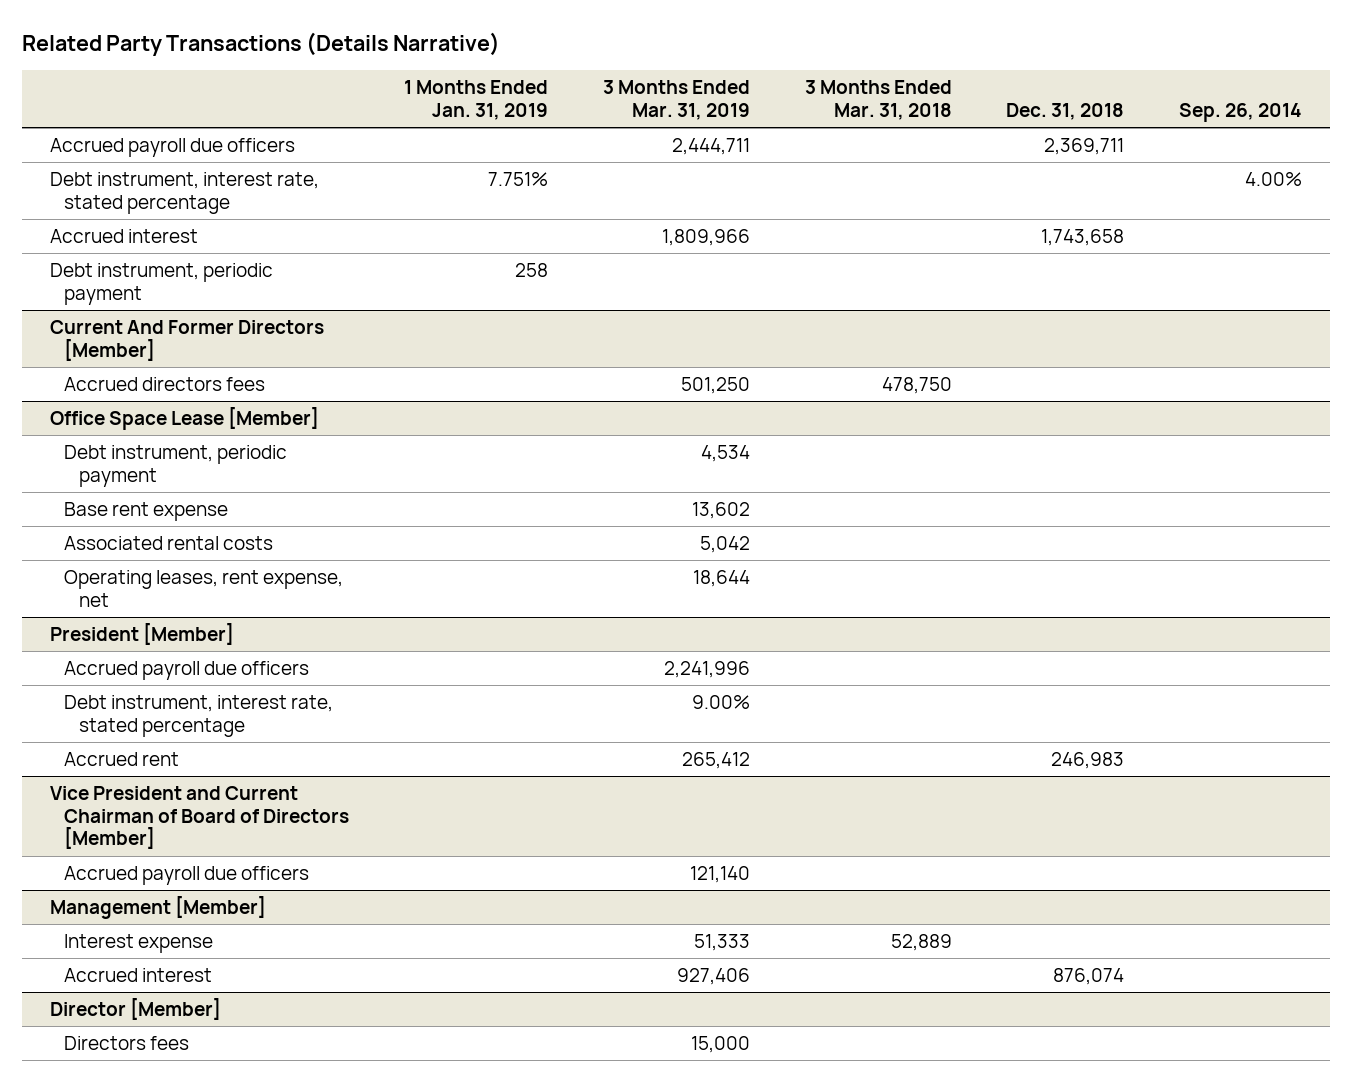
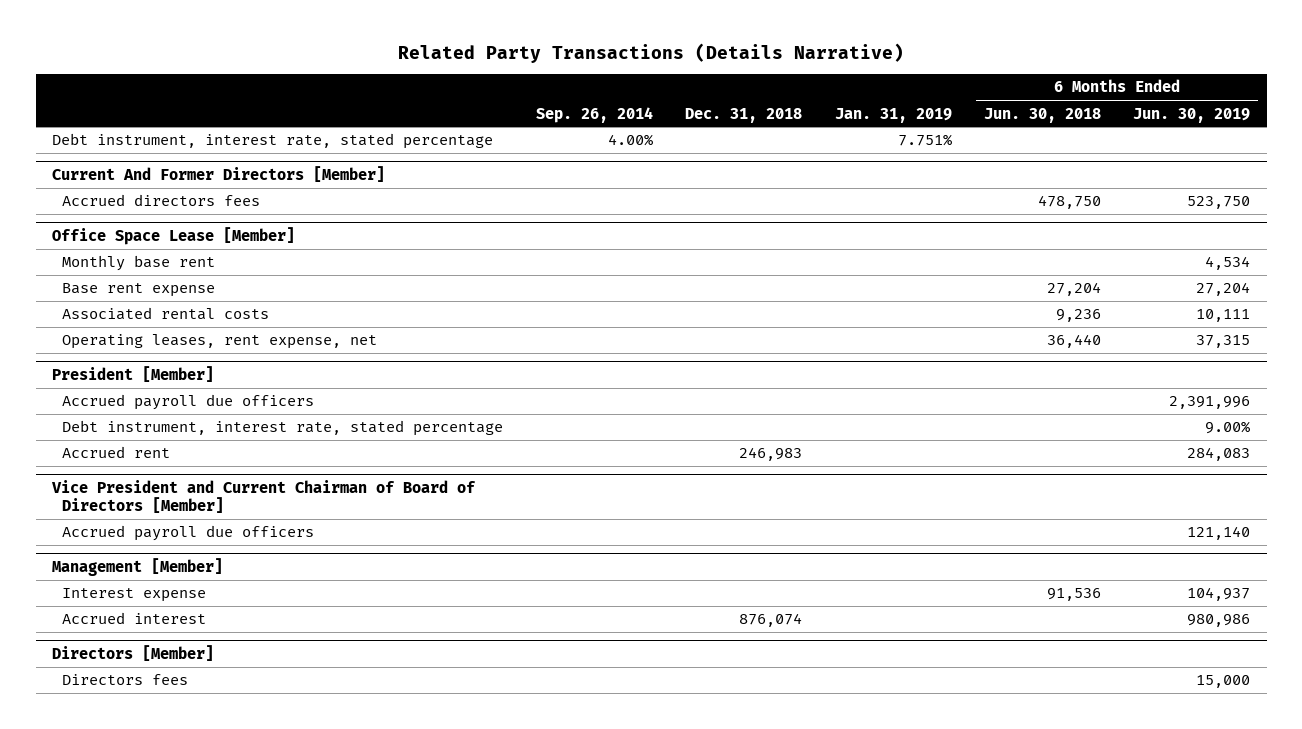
- | 1 Months Ended Jan. 31, 2019 | 3 Months Ended Mar. 31, 2019 | 3 Months Ended Mar. 31, 2018 | Dec. 31, 2018 | Sep. 26, 2014
+ | Sep. 26, 2014 | Dec. 31, 2018 | Jan. 31, 2019 | 6 Months Ended Jun. 30, 2018 | 6 Months Ended Jun. 30, 2019
- Accrued payroll due officers | | 2,444,711 | | 2,369,711 |
- Accrued interest | | 1,809,966 | | 1,743,658 |
- Debt instrument, periodic payment | 258 | | | |
@ Office Space Lease [Member]
- Debt instrument, periodic payment | | 4,534 | | |
+ Monthly base rent | | | | | 4,534
- Director [Member]
+ Directors [Member]

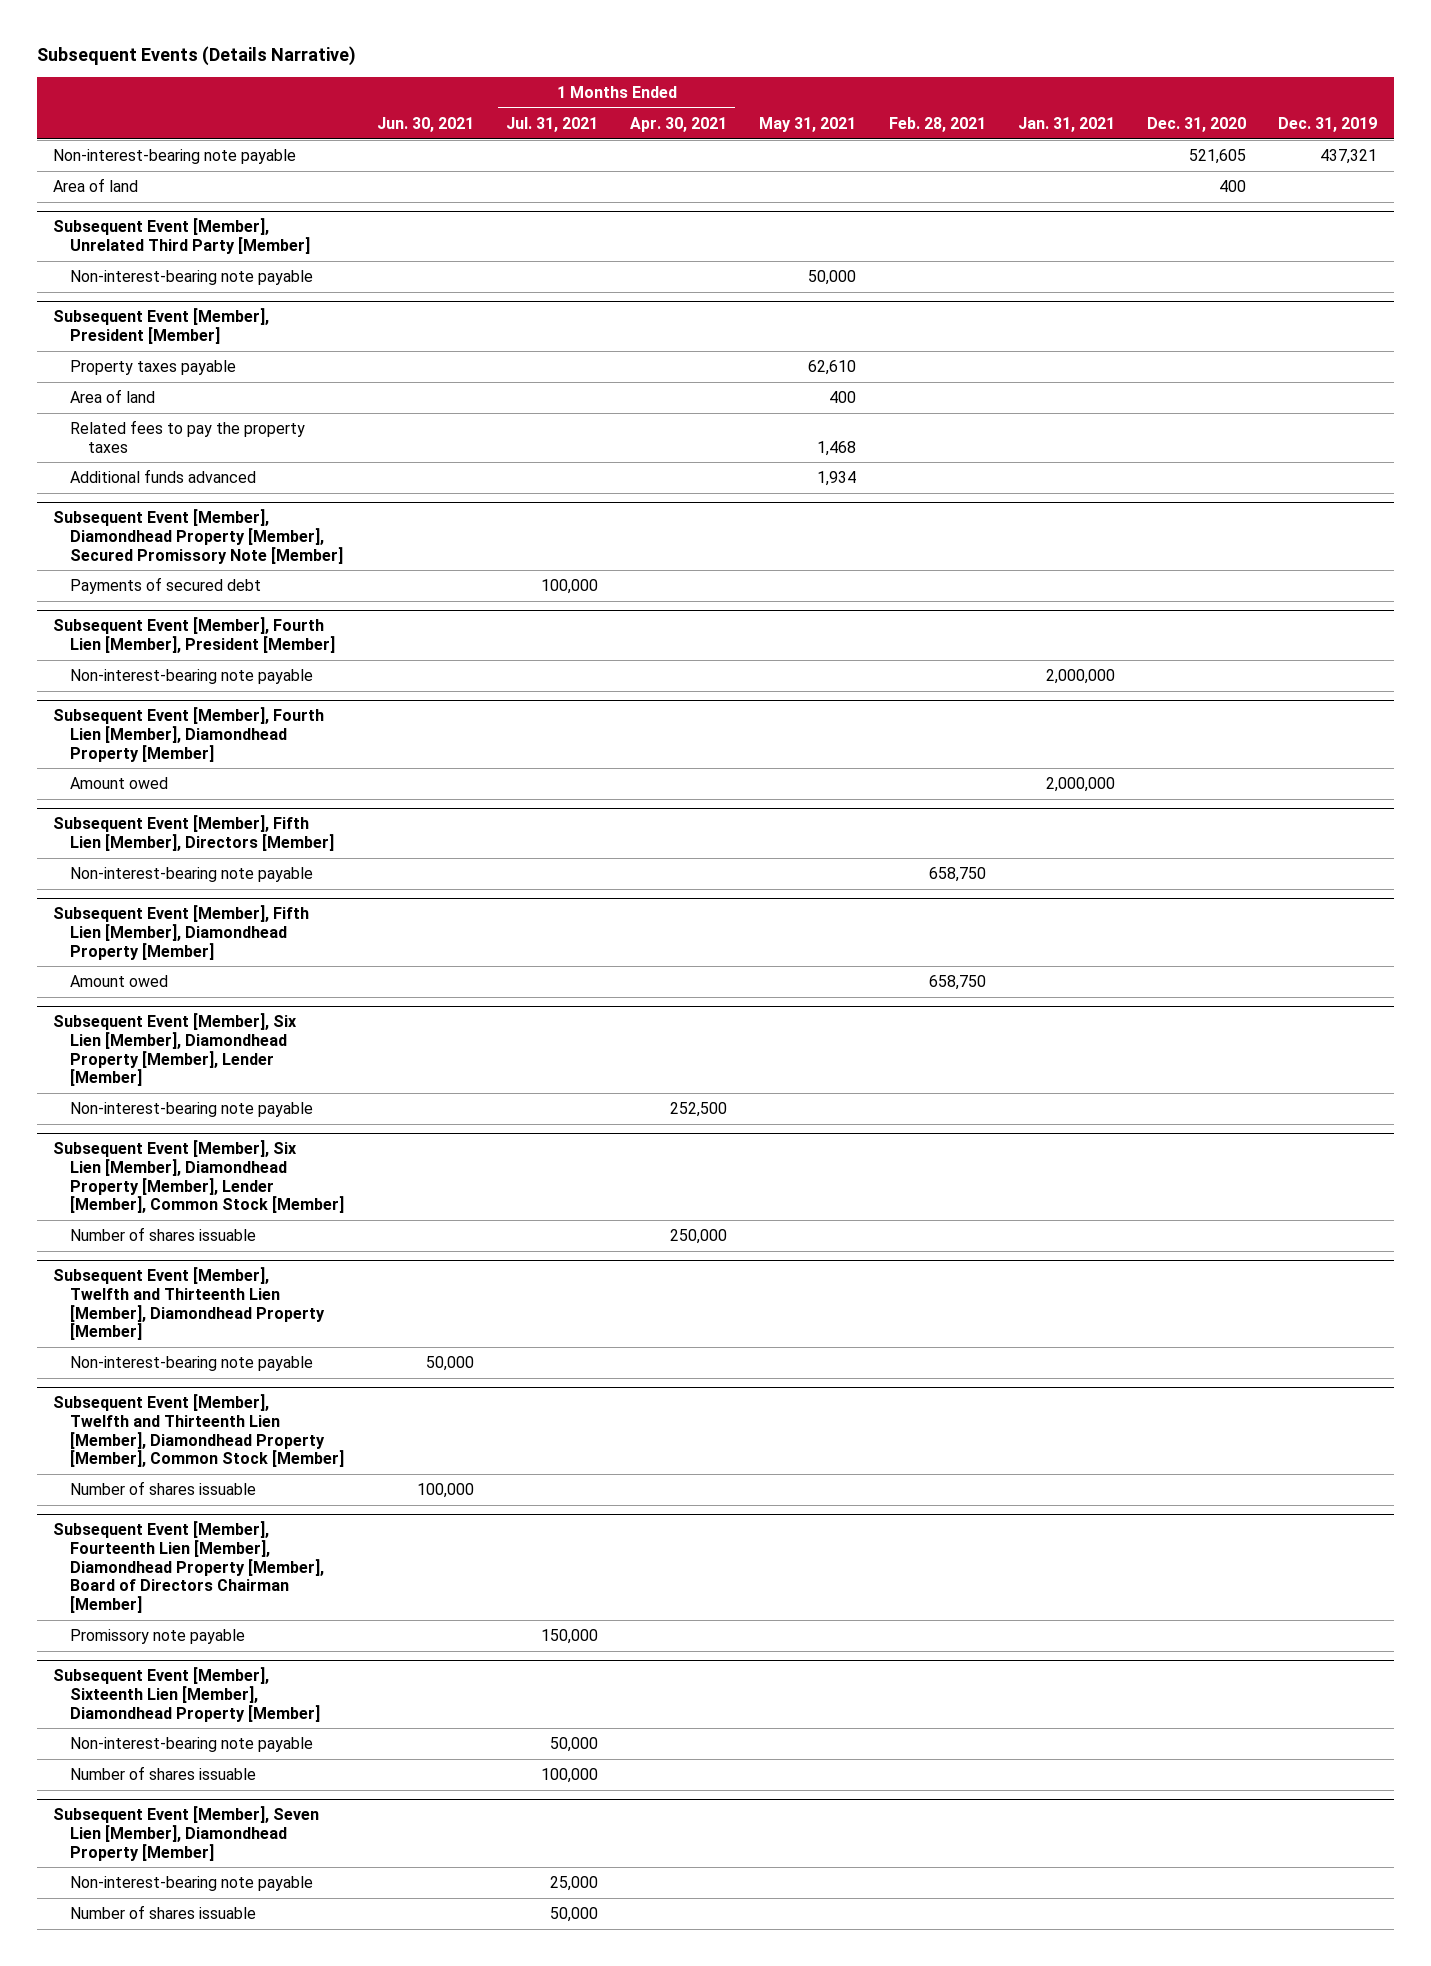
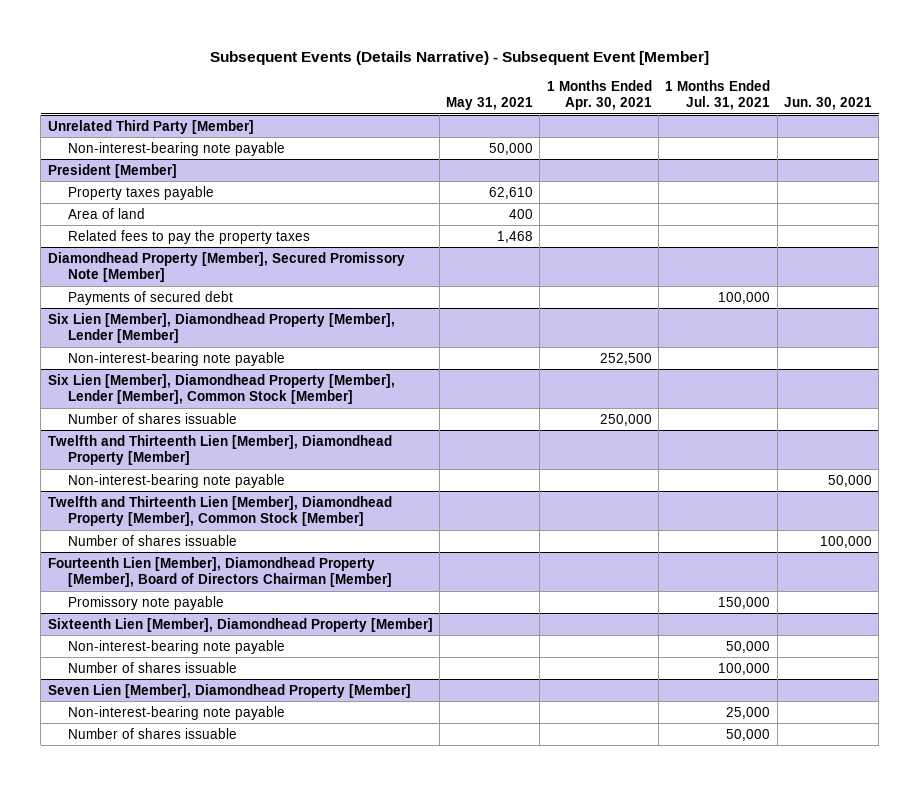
- Subsequent Events (Details Narrative)
+ Subsequent Events (Details Narrative) - Subsequent Event [Member]
- | Jun. 30, 2021 | 1 Months Ended Jul. 31, 2021 | 1 Months Ended Apr. 30, 2021 | May 31, 2021 | Feb. 28, 2021 | Jan. 31, 2021 | Dec. 31, 2020 | Dec. 31, 2019
+ | May 31, 2021 | 1 Months Ended Apr. 30, 2021 | 1 Months Ended Jul. 31, 2021 | Jun. 30, 2021
- Non-interest-bearing note payable | | | | | | | 521,605 | 437,321
- Area of land | | | | | | | 400 |
- Subsequent Event [Member], Unrelated Third Party [Member]
+ Unrelated Third Party [Member]
- Subsequent Event [Member], President [Member]
+ President [Member]
- Additional funds advanced | | | | 1,934 | | | |
- Subsequent Event [Member], Diamondhead Property [Member], Secured Promissory Note [Member]
+ Diamondhead Property [Member], Secured Promissory Note [Member]
- Subsequent Event [Member], Fourth Lien [Member], President [Member]
- Non-interest-bearing note payable | | | | | | 2,000,000 | |
- Subsequent Event [Member], Fourth Lien [Member], Diamondhead Property [Member]
- Amount owed | | | | | | 2,000,000 | |
- Subsequent Event [Member], Fifth Lien [Member], Directors [Member]
- Non-interest-bearing note payable | | | | | 658,750 | | |
- Subsequent Event [Member], Fifth Lien [Member], Diamondhead Property [Member]
- Amount owed | | | | | 658,750 | | |
- Subsequent Event [Member], Six Lien [Member], Diamondhead Property [Member], Lender [Member]
+ Six Lien [Member], Diamondhead Property [Member], Lender [Member]
- Subsequent Event [Member], Six Lien [Member], Diamondhead Property [Member], Lender [Member], Common Stock [Member]
+ Six Lien [Member], Diamondhead Property [Member], Lender [Member], Common Stock [Member]
- Subsequent Event [Member], Twelfth and Thirteenth Lien [Member], Diamondhead Property [Member]
+ Twelfth and Thirteenth Lien [Member], Diamondhead Property [Member]
- Subsequent Event [Member], Twelfth and Thirteenth Lien [Member], Diamondhead Property [Member], Common Stock [Member]
+ Twelfth and Thirteenth Lien [Member], Diamondhead Property [Member], Common Stock [Member]
- Subsequent Event [Member], Fourteenth Lien [Member], Diamondhead Property [Member], Board of Directors Chairman [Member]
+ Fourteenth Lien [Member], Diamondhead Property [Member], Board of Directors Chairman [Member]
- Subsequent Event [Member], Sixteenth Lien [Member], Diamondhead Property [Member]
+ Sixteenth Lien [Member], Diamondhead Property [Member]
- Subsequent Event [Member], Seven Lien [Member], Diamondhead Property [Member]
+ Seven Lien [Member], Diamondhead Property [Member]

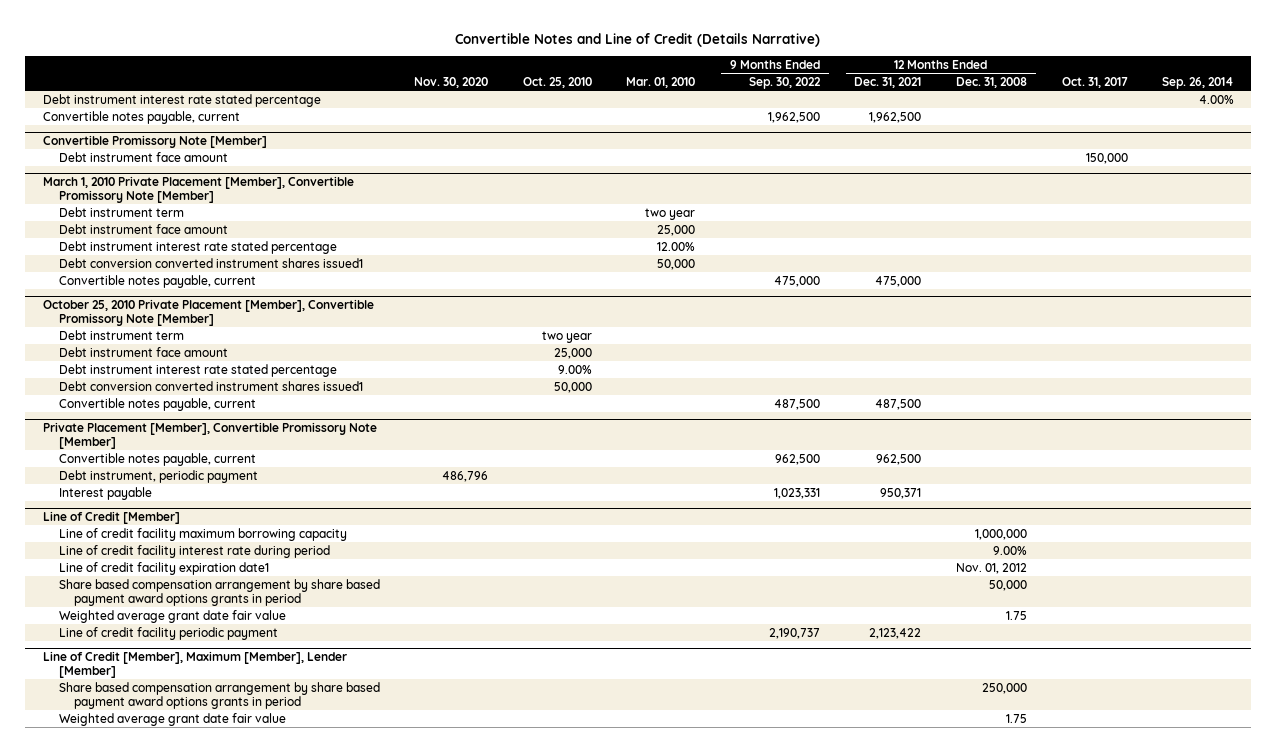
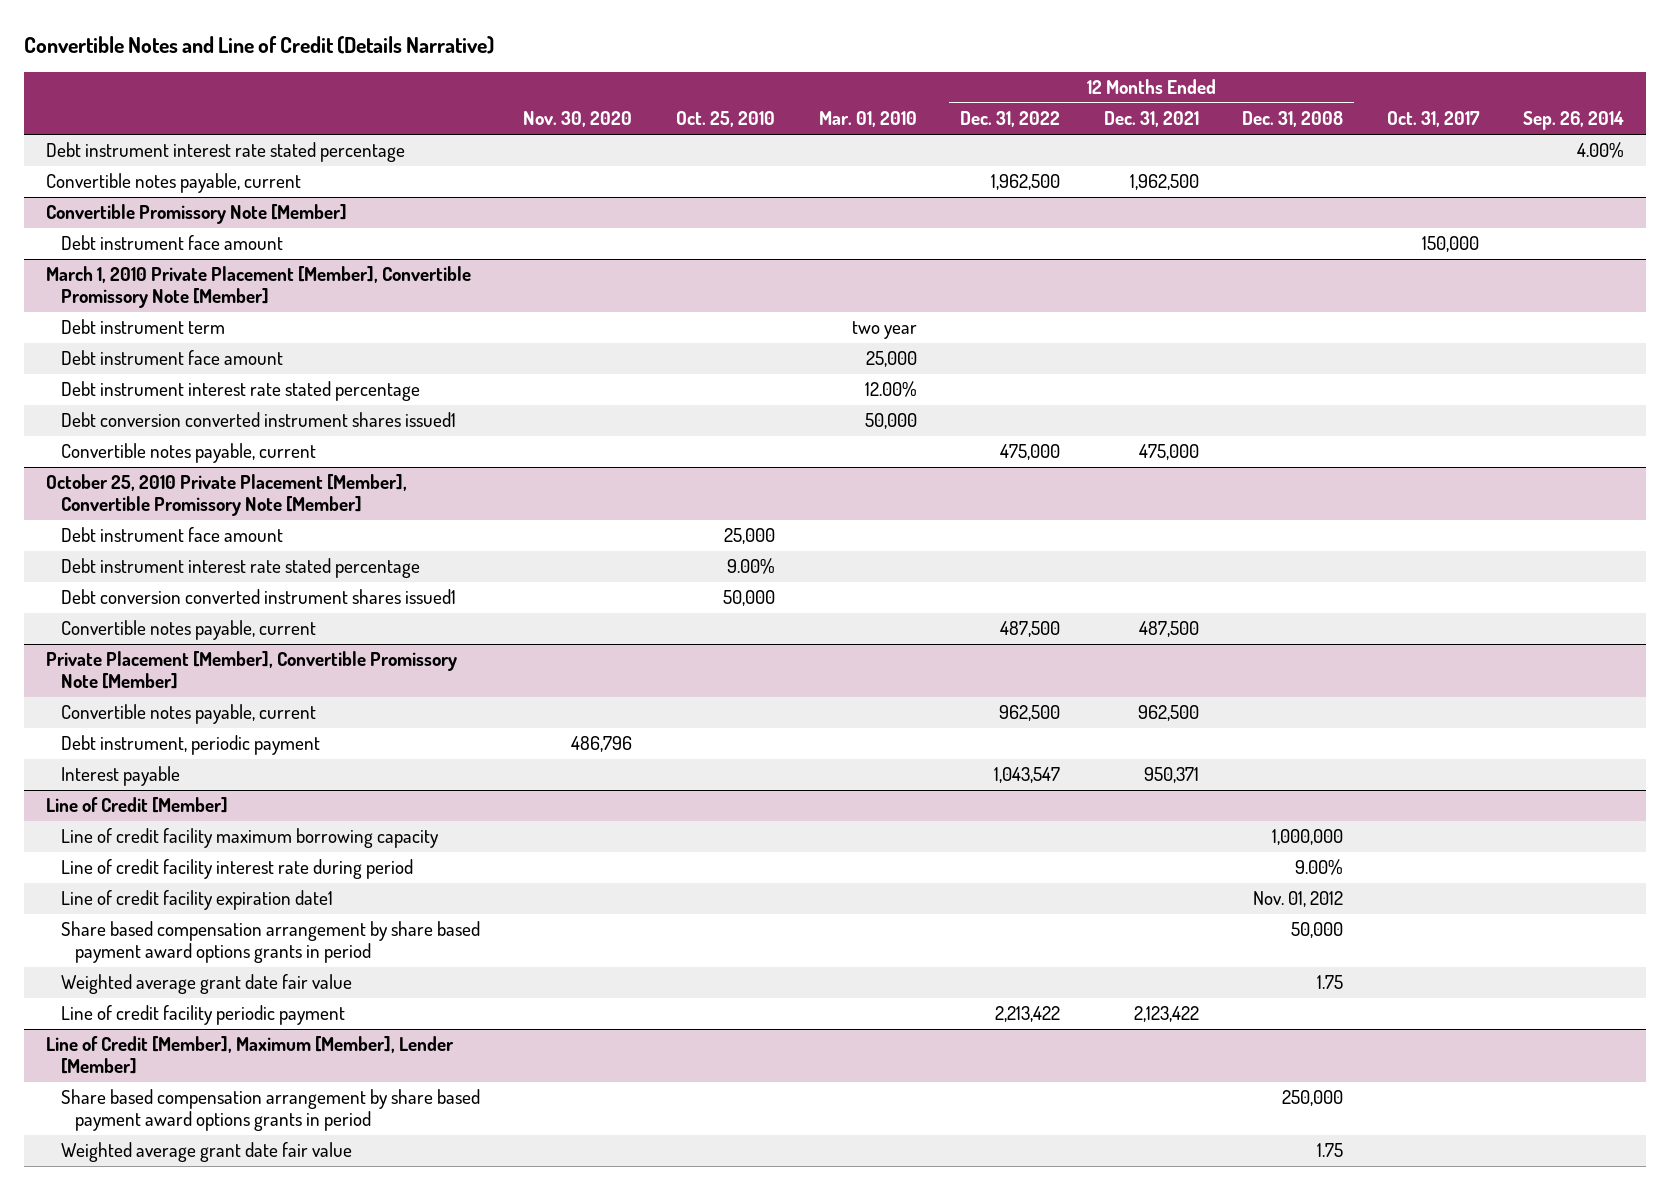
- | Nov. 30, 2020 | Oct. 25, 2010 | Mar. 01, 2010 | 9 Months Ended Sep. 30, 2022 | 12 Months Ended Dec. 31, 2021 | 12 Months Ended Dec. 31, 2008 | Oct. 31, 2017 | Sep. 26, 2014
+ | Nov. 30, 2020 | Oct. 25, 2010 | Mar. 01, 2010 | 12 Months Ended Dec. 31, 2022 | 12 Months Ended Dec. 31, 2021 | 12 Months Ended Dec. 31, 2008 | Oct. 31, 2017 | Sep. 26, 2014
@ October 25, 2010 Private Placement [Member], Convertible Promissory Note [Member]
- Debt instrument term | | two year | | | | | |

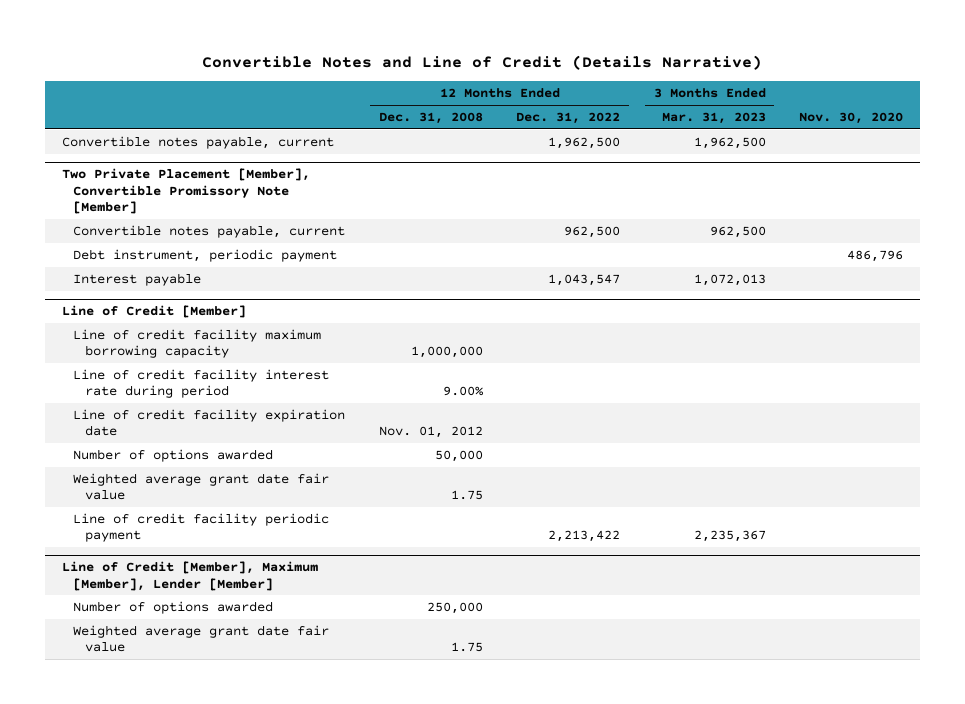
- | Nov. 30, 2020 | Oct. 25, 2010 | Mar. 01, 2010 | 12 Months Ended Dec. 31, 2022 | 12 Months Ended Dec. 31, 2021 | 12 Months Ended Dec. 31, 2008 | Oct. 31, 2017 | Sep. 26, 2014
+ | 12 Months Ended Dec. 31, 2008 | 12 Months Ended Dec. 31, 2022 | 3 Months Ended Mar. 31, 2023 | Nov. 30, 2020
- Debt instrument interest rate stated percentage | | | | | | | | 4.00%
- Convertible Promissory Note [Member]
- Debt instrument face amount | | | | | | | 150,000 |
- March 1, 2010 Private Placement [Member], Convertible Promissory Note [Member]
- Debt instrument term | | | two year | | | | |
- Debt instrument face amount | | | 25,000 | | | | |
- Debt instrument interest rate stated percentage | | | 12.00% | | | | |
- Debt conversion converted instrument shares issued1 | | | 50,000 | | | | |
- Convertible notes payable, current | | | | 475,000 | 475,000 | | |
- October 25, 2010 Private Placement [Member], Convertible Promissory Note [Member]
- Debt instrument face amount | | 25,000 | | | | | |
- Debt instrument interest rate stated percentage | | 9.00% | | | | | |
- Debt conversion converted instrument shares issued1 | | 50,000 | | | | | |
- Convertible notes payable, current | | | | 487,500 | 487,500 | | |
- Private Placement [Member], Convertible Promissory Note [Member]
+ Two Private Placement [Member], Convertible Promissory Note [Member]
@ Line of Credit [Member]
- Line of credit facility expiration date1 | | | | | | Nov. 01, 2012 | |
- Share based compensation arrangement by share based payment award options grants in period | | | | | | 50,000 | |
+ Line of credit facility expiration date | Nov. 01, 2012 | | |
+ Number of options awarded | 50,000 | | |
@ Line of Credit [Member], Maximum [Member], Lender [Member]
- Share based compensation arrangement by share based payment award options grants in period | | | | | | 250,000 | |
+ Number of options awarded | 250,000 | | |

